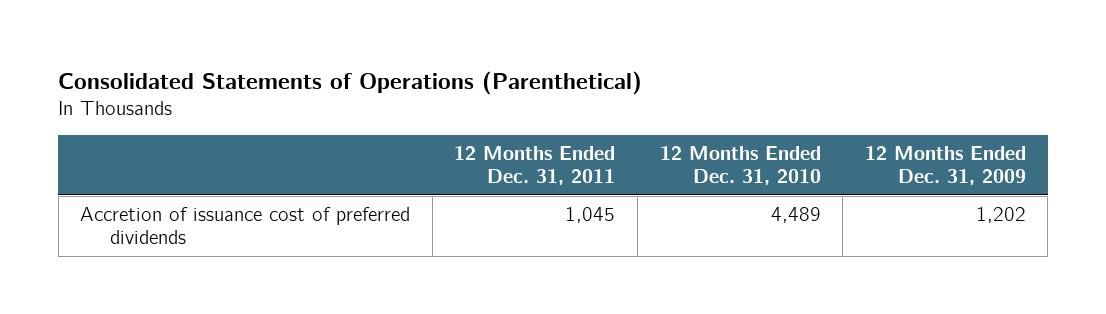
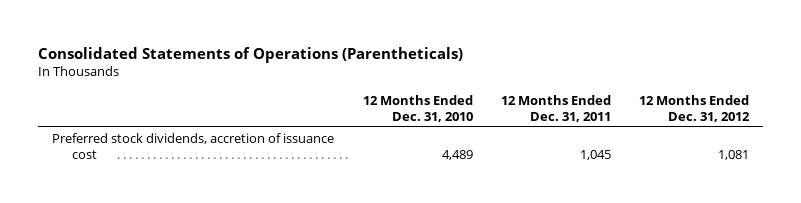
- Consolidated Statements of Operations (Parenthetical)
+ Consolidated Statements of Operations (Parentheticals)
- | 12 Months Ended Dec. 31, 2011 | 12 Months Ended Dec. 31, 2010 | 12 Months Ended Dec. 31, 2009
+ | 12 Months Ended Dec. 31, 2010 | 12 Months Ended Dec. 31, 2011 | 12 Months Ended Dec. 31, 2012
- Accretion of issuance cost of preferred dividends | 1,045 | 4,489 | 1,202
+ Preferred stock dividends, accretion of issuance cost | 4,489 | 1,045 | 1,081

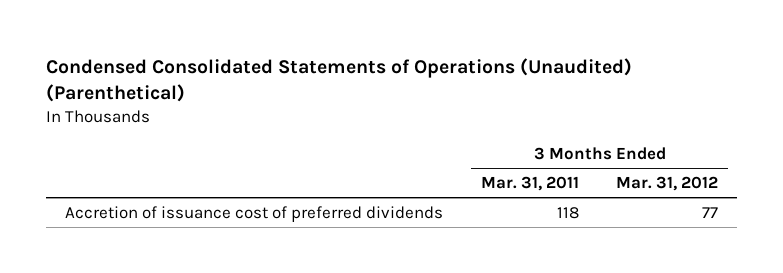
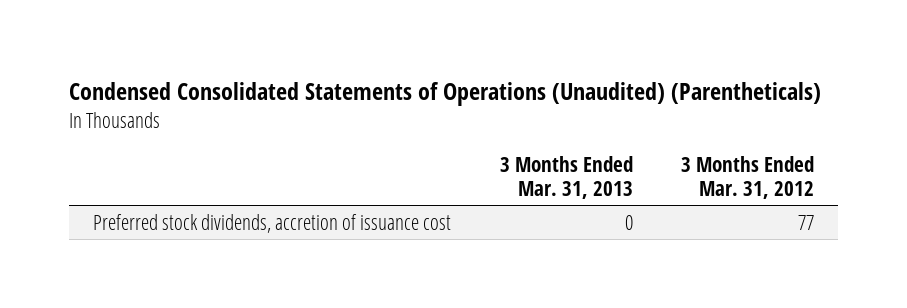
- Condensed Consolidated Statements of Operations (Unaudited) (Parenthetical)
+ Condensed Consolidated Statements of Operations (Unaudited) (Parentheticals)
- | 3 Months Ended Mar. 31, 2011 | 3 Months Ended Mar. 31, 2012
+ | 3 Months Ended Mar. 31, 2013 | 3 Months Ended Mar. 31, 2012
- Accretion of issuance cost of preferred dividends | 118 | 77
+ Preferred stock dividends, accretion of issuance cost | 0 | 77

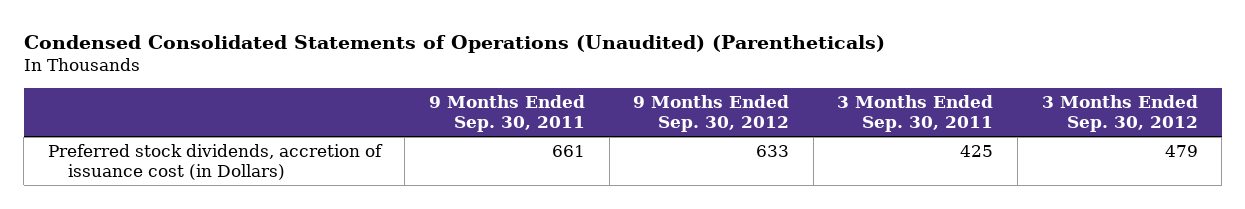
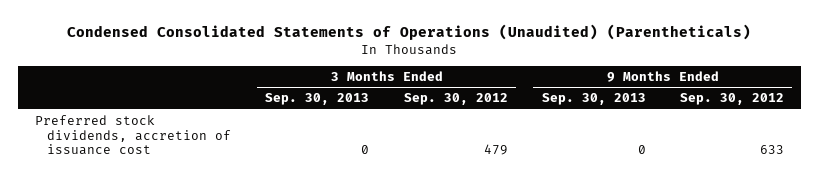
- | 9 Months Ended Sep. 30, 2011 | 9 Months Ended Sep. 30, 2012 | 3 Months Ended Sep. 30, 2011 | 3 Months Ended Sep. 30, 2012
+ | 3 Months Ended Sep. 30, 2013 | 3 Months Ended Sep. 30, 2012 | 9 Months Ended Sep. 30, 2013 | 9 Months Ended Sep. 30, 2012
- Preferred stock dividends, accretion of issuance cost (in Dollars) | 661 | 633 | 425 | 479
+ Preferred stock dividends, accretion of issuance cost | 0 | 479 | 0 | 633

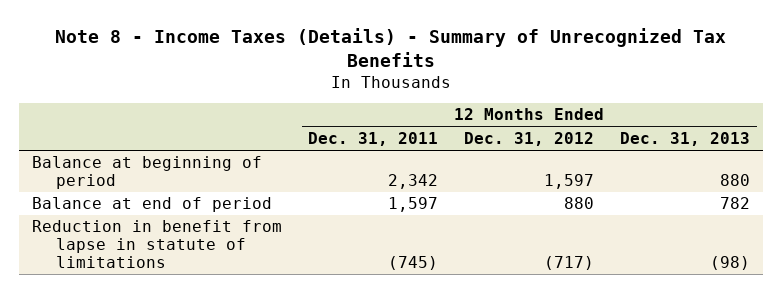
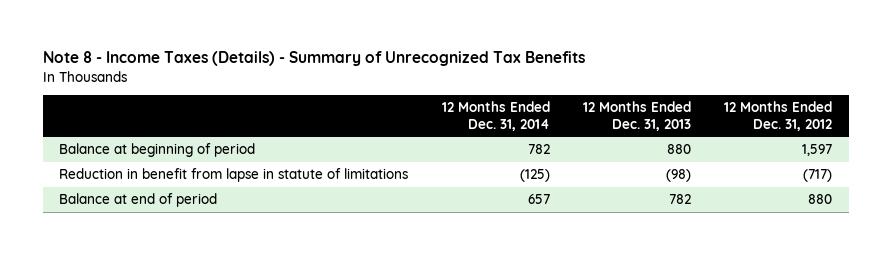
- | 12 Months Ended Dec. 31, 2011 | 12 Months Ended Dec. 31, 2012 | 12 Months Ended Dec. 31, 2013
+ | 12 Months Ended Dec. 31, 2014 | 12 Months Ended Dec. 31, 2013 | 12 Months Ended Dec. 31, 2012
moved down: Balance at end of period | 657 | 782 | 880

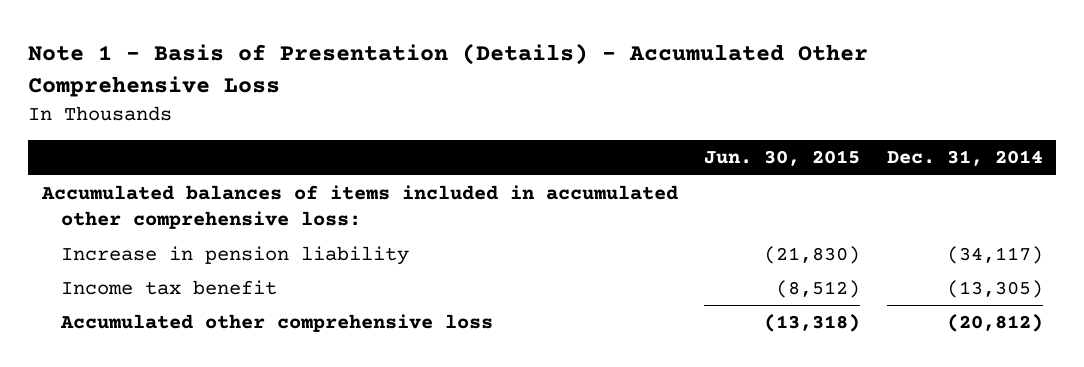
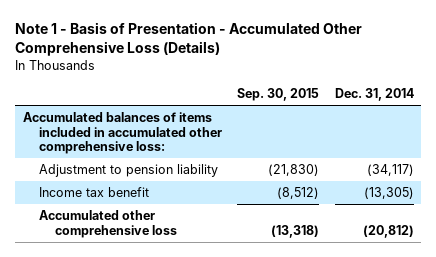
- Note 1 - Basis of Presentation (Details) - Accumulated Other Comprehensive Loss
+ Note 1 - Basis of Presentation - Accumulated Other Comprehensive Loss (Details)
- | Jun. 30, 2015 | Dec. 31, 2014
+ | Sep. 30, 2015 | Dec. 31, 2014
- Increase in pension liability | (21,830) | (34,117)
+ Adjustment to pension liability | (21,830) | (34,117)

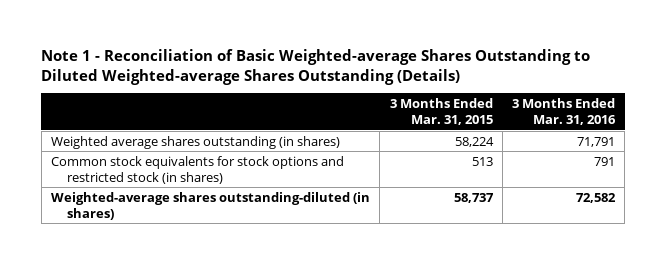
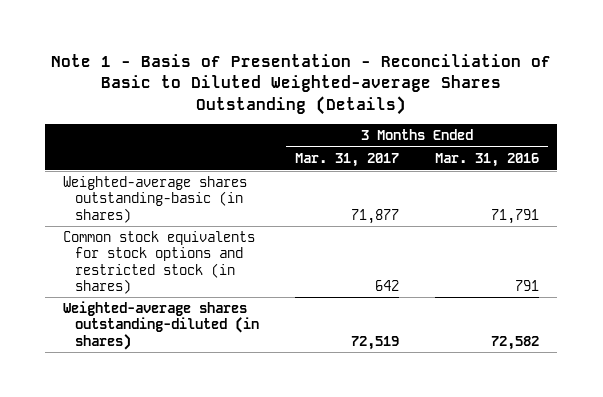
- Note 1 - Reconciliation of Basic Weighted-average Shares Outstanding to Diluted Weighted-average Shares Outstanding (Details)
+ Note 1 - Basis of Presentation - Reconciliation of Basic to Diluted Weighted-average Shares Outstanding (Details)
- | 3 Months Ended Mar. 31, 2015 | 3 Months Ended Mar. 31, 2016
+ | 3 Months Ended Mar. 31, 2017 | 3 Months Ended Mar. 31, 2016
- Weighted average shares outstanding (in shares) | 58,224 | 71,791
+ Weighted-average shares outstanding-basic (in shares) | 71,877 | 71,791

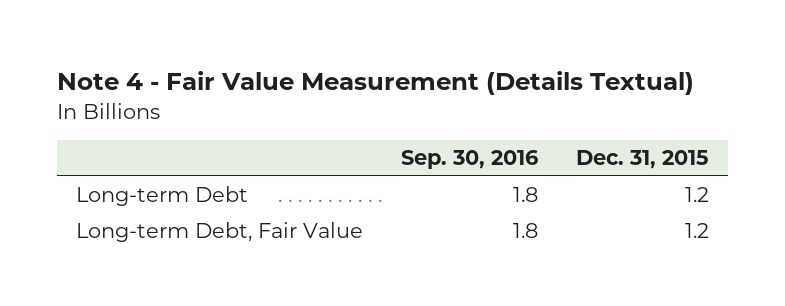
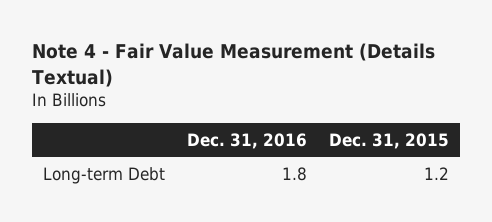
- | Sep. 30, 2016 | Dec. 31, 2015
+ | Dec. 31, 2016 | Dec. 31, 2015
- Long-term Debt, Fair Value | 1.8 | 1.2

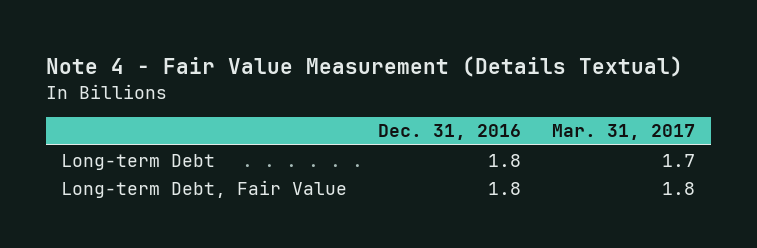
- | Dec. 31, 2016 | Dec. 31, 2015
+ | Dec. 31, 2016 | Mar. 31, 2017
+ Long-term Debt, Fair Value | 1.8 | 1.8

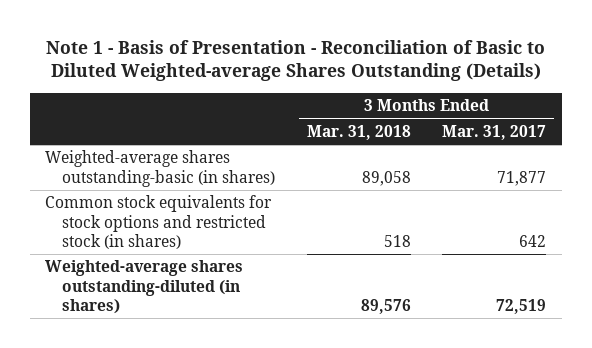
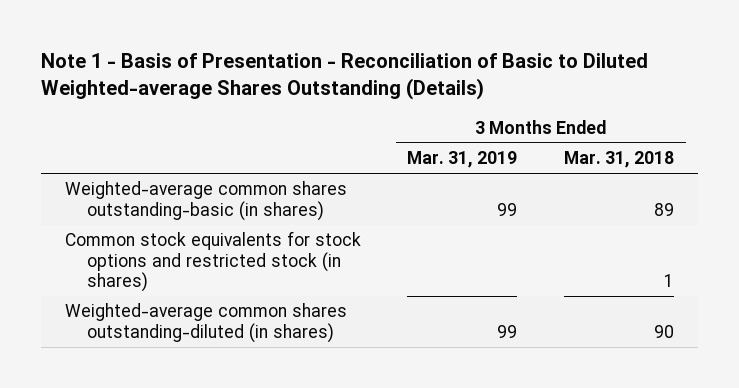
- | 3 Months Ended Mar. 31, 2018 | 3 Months Ended Mar. 31, 2017
+ | 3 Months Ended Mar. 31, 2019 | 3 Months Ended Mar. 31, 2018
- Weighted-average shares outstanding-basic (in shares) | 89,058 | 71,877
- Common stock equivalents for stock options and restricted stock (in shares) | 518 | 642
- Weighted-average shares outstanding-diluted (in shares) | 89,576 | 72,519
+ Weighted-average common shares outstanding-basic (in shares) | 99 | 89
+ Common stock equivalents for stock options and restricted stock (in shares) | | 1
+ Weighted-average common shares outstanding-diluted (in shares) | 99 | 90

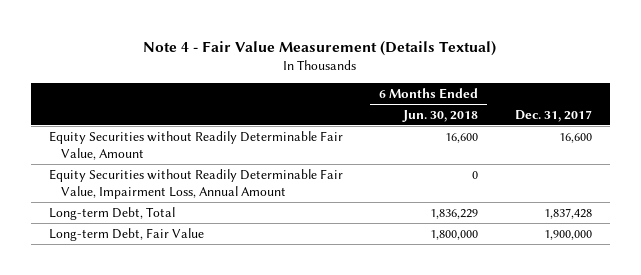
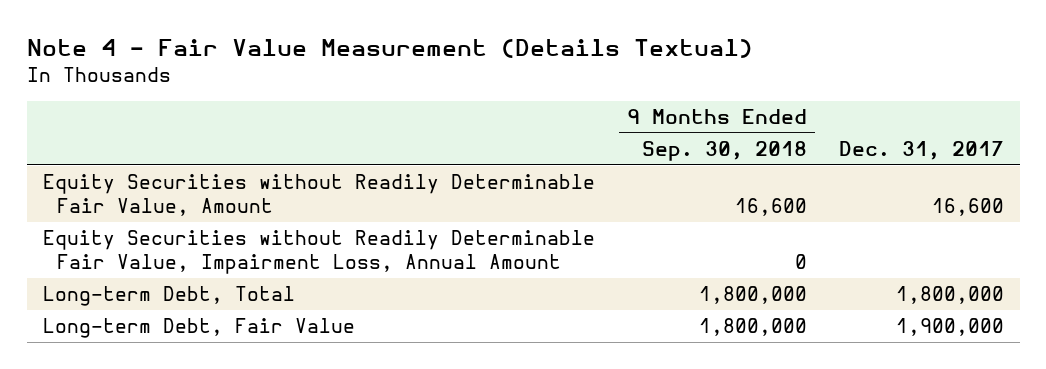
- | 6 Months Ended Jun. 30, 2018 | Dec. 31, 2017
+ | 9 Months Ended Sep. 30, 2018 | Dec. 31, 2017
- Long-term Debt, Total | 1,836,229 | 1,837,428
+ Long-term Debt, Total | 1,800,000 | 1,800,000

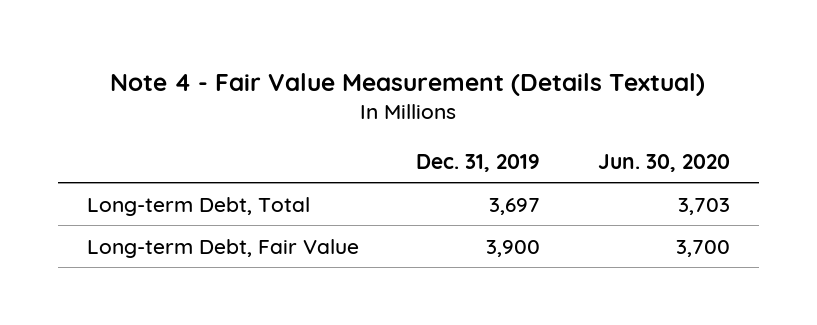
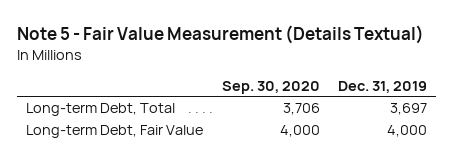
- Note 4 - Fair Value Measurement (Details Textual)
+ Note 5 - Fair Value Measurement (Details Textual)
- | Dec. 31, 2019 | Jun. 30, 2020
+ | Sep. 30, 2020 | Dec. 31, 2019
- Long-term Debt, Fair Value | 3,900 | 3,700
+ Long-term Debt, Fair Value | 4,000 | 4,000

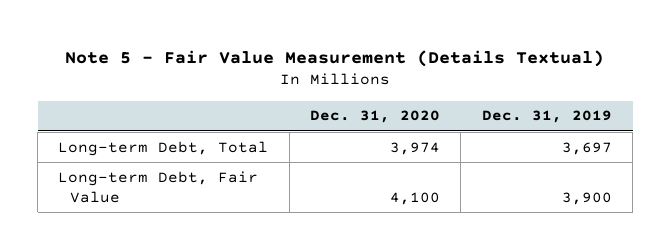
- | Sep. 30, 2020 | Dec. 31, 2019
+ | Dec. 31, 2020 | Dec. 31, 2019
- Long-term Debt, Fair Value | 4,000 | 4,000
+ Long-term Debt, Fair Value | 4,100 | 3,900

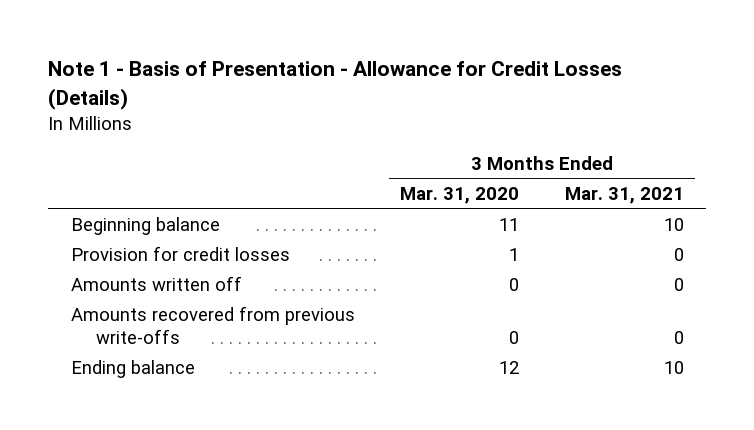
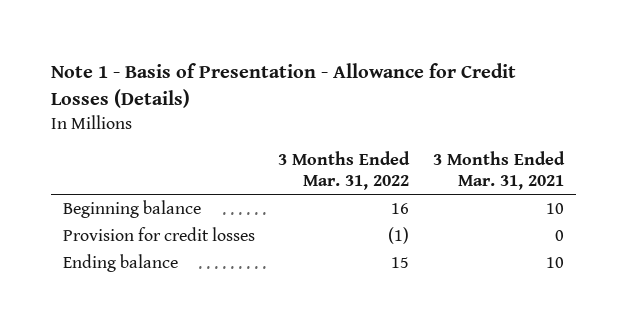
- | 3 Months Ended Mar. 31, 2020 | 3 Months Ended Mar. 31, 2021
+ | 3 Months Ended Mar. 31, 2022 | 3 Months Ended Mar. 31, 2021
- Amounts written off | 0 | 0
- Amounts recovered from previous write-offs | 0 | 0

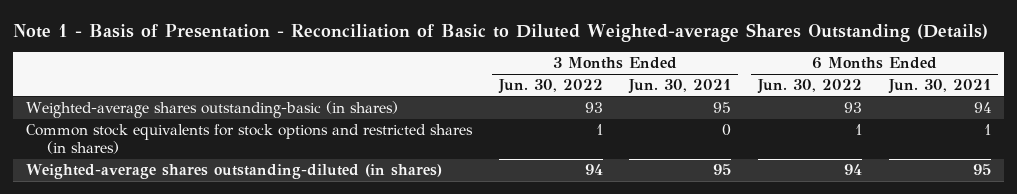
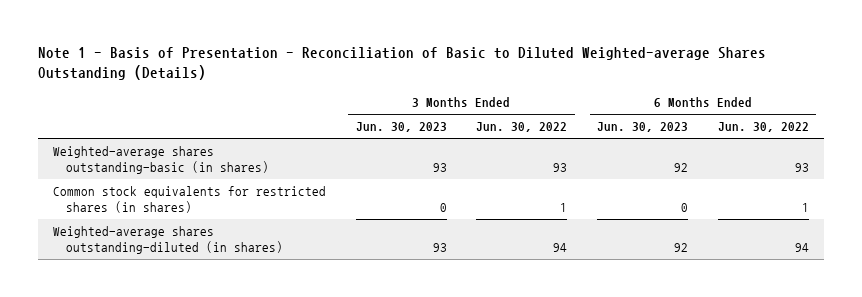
- | 3 Months Ended Jun. 30, 2022 | 3 Months Ended Jun. 30, 2021 | 6 Months Ended Jun. 30, 2022 | 6 Months Ended Jun. 30, 2021
+ | 3 Months Ended Jun. 30, 2023 | 3 Months Ended Jun. 30, 2022 | 6 Months Ended Jun. 30, 2023 | 6 Months Ended Jun. 30, 2022
- Common stock equivalents for stock options and restricted shares (in shares) | 1 | 0 | 1 | 1
+ Common stock equivalents for restricted shares (in shares) | 0 | 1 | 0 | 1

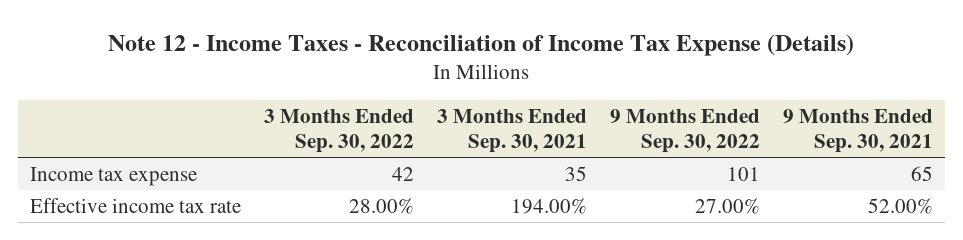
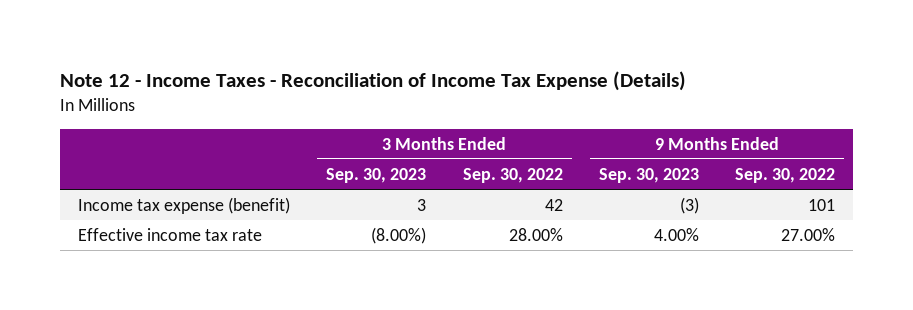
- | 3 Months Ended Sep. 30, 2022 | 3 Months Ended Sep. 30, 2021 | 9 Months Ended Sep. 30, 2022 | 9 Months Ended Sep. 30, 2021
+ | 3 Months Ended Sep. 30, 2023 | 3 Months Ended Sep. 30, 2022 | 9 Months Ended Sep. 30, 2023 | 9 Months Ended Sep. 30, 2022
- Income tax expense | 42 | 35 | 101 | 65
+ Income tax expense (benefit) | 3 | 42 | (3) | 101

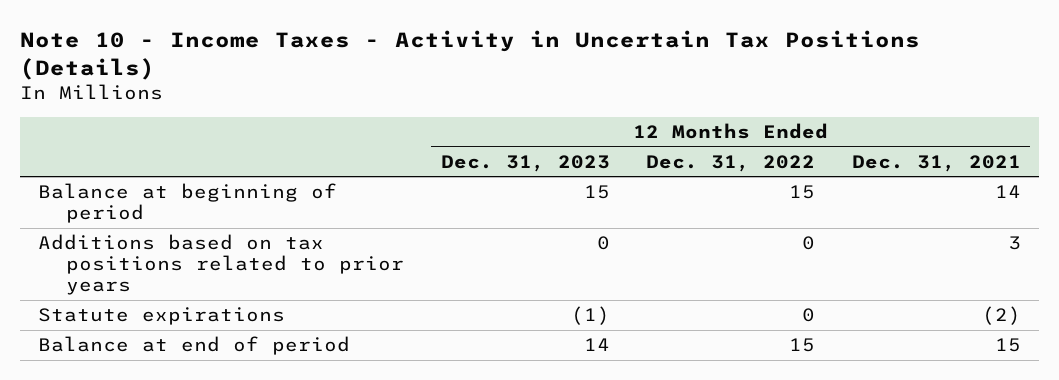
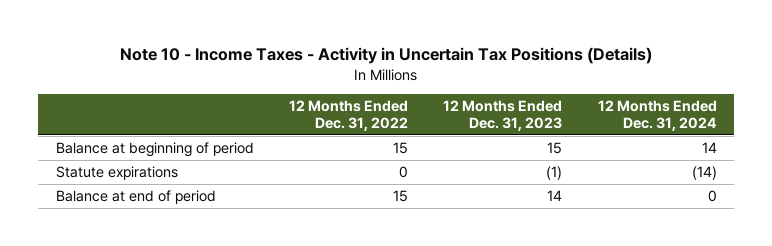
- | 12 Months Ended Dec. 31, 2023 | 12 Months Ended Dec. 31, 2022 | 12 Months Ended Dec. 31, 2021
+ | 12 Months Ended Dec. 31, 2022 | 12 Months Ended Dec. 31, 2023 | 12 Months Ended Dec. 31, 2024
- Additions based on tax positions related to prior years | 0 | 0 | 3

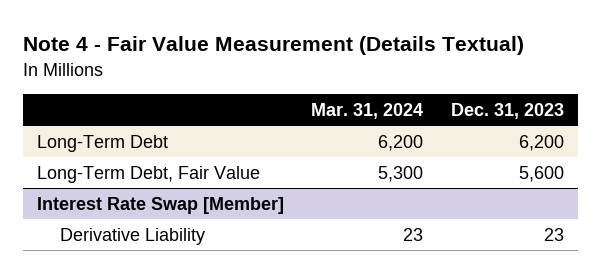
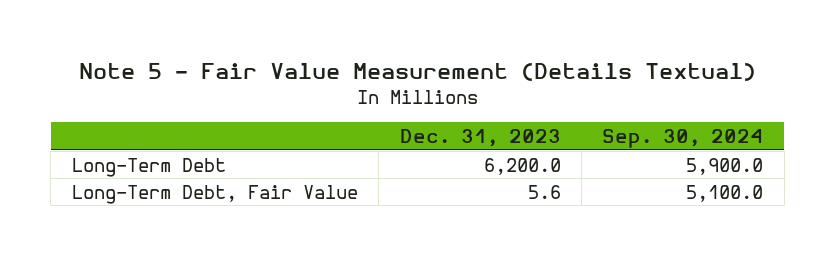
- Note 4 - Fair Value Measurement (Details Textual)
+ Note 5 - Fair Value Measurement (Details Textual)
- | Mar. 31, 2024 | Dec. 31, 2023
+ | Dec. 31, 2023 | Sep. 30, 2024
- Long-Term Debt | 6,200 | 6,200
- Long-Term Debt, Fair Value | 5,300 | 5,600
- Interest Rate Swap [Member]
- Derivative Liability | 23 | 23
+ Long-Term Debt | 6,200.0 | 5,900.0
+ Long-Term Debt, Fair Value | 5.6 | 5,100.0

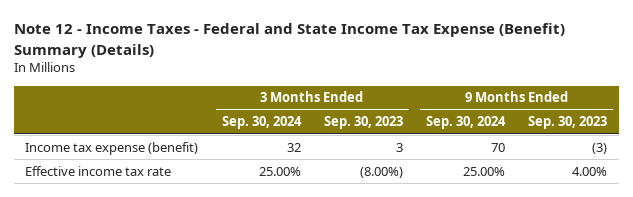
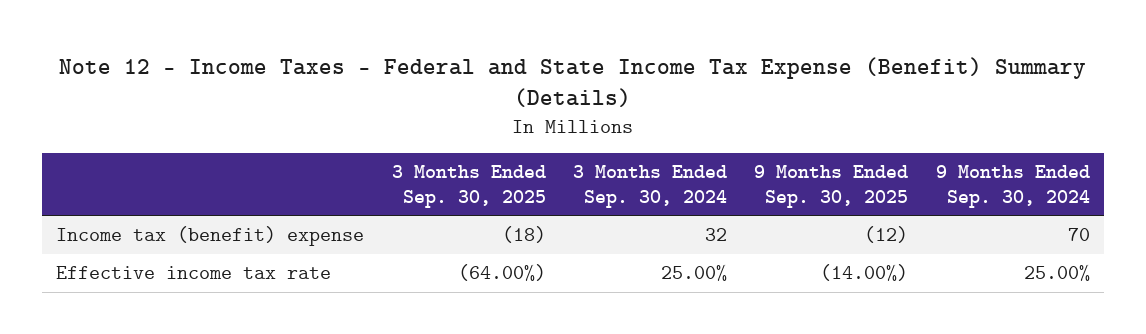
- | 3 Months Ended Sep. 30, 2024 | 3 Months Ended Sep. 30, 2023 | 9 Months Ended Sep. 30, 2024 | 9 Months Ended Sep. 30, 2023
+ | 3 Months Ended Sep. 30, 2025 | 3 Months Ended Sep. 30, 2024 | 9 Months Ended Sep. 30, 2025 | 9 Months Ended Sep. 30, 2024
- Income tax expense (benefit) | 32 | 3 | 70 | (3)
+ Income tax (benefit) expense | (18) | 32 | (12) | 70

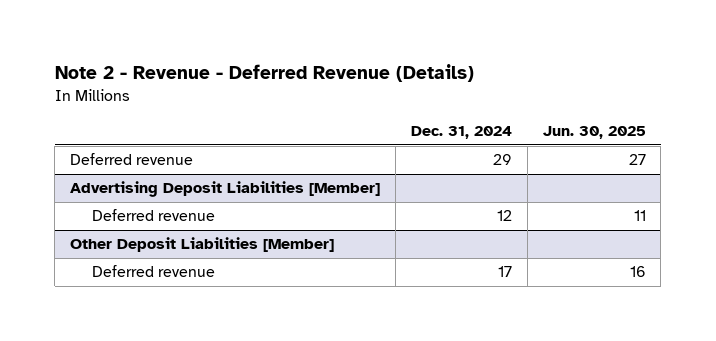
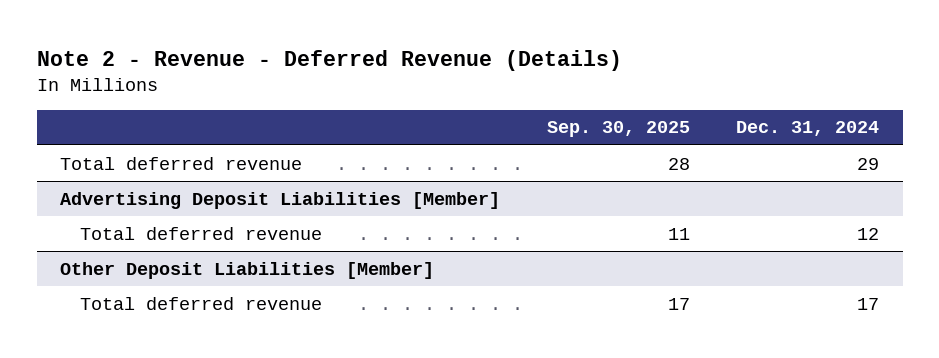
- | Dec. 31, 2024 | Jun. 30, 2025
+ | Sep. 30, 2025 | Dec. 31, 2024
- Deferred revenue | 29 | 27
+ Total deferred revenue | 28 | 29
@ Advertising Deposit Liabilities [Member]
- Deferred revenue | 12 | 11
+ Total deferred revenue | 11 | 12
@ Other Deposit Liabilities [Member]
- Deferred revenue | 17 | 16
+ Total deferred revenue | 17 | 17

